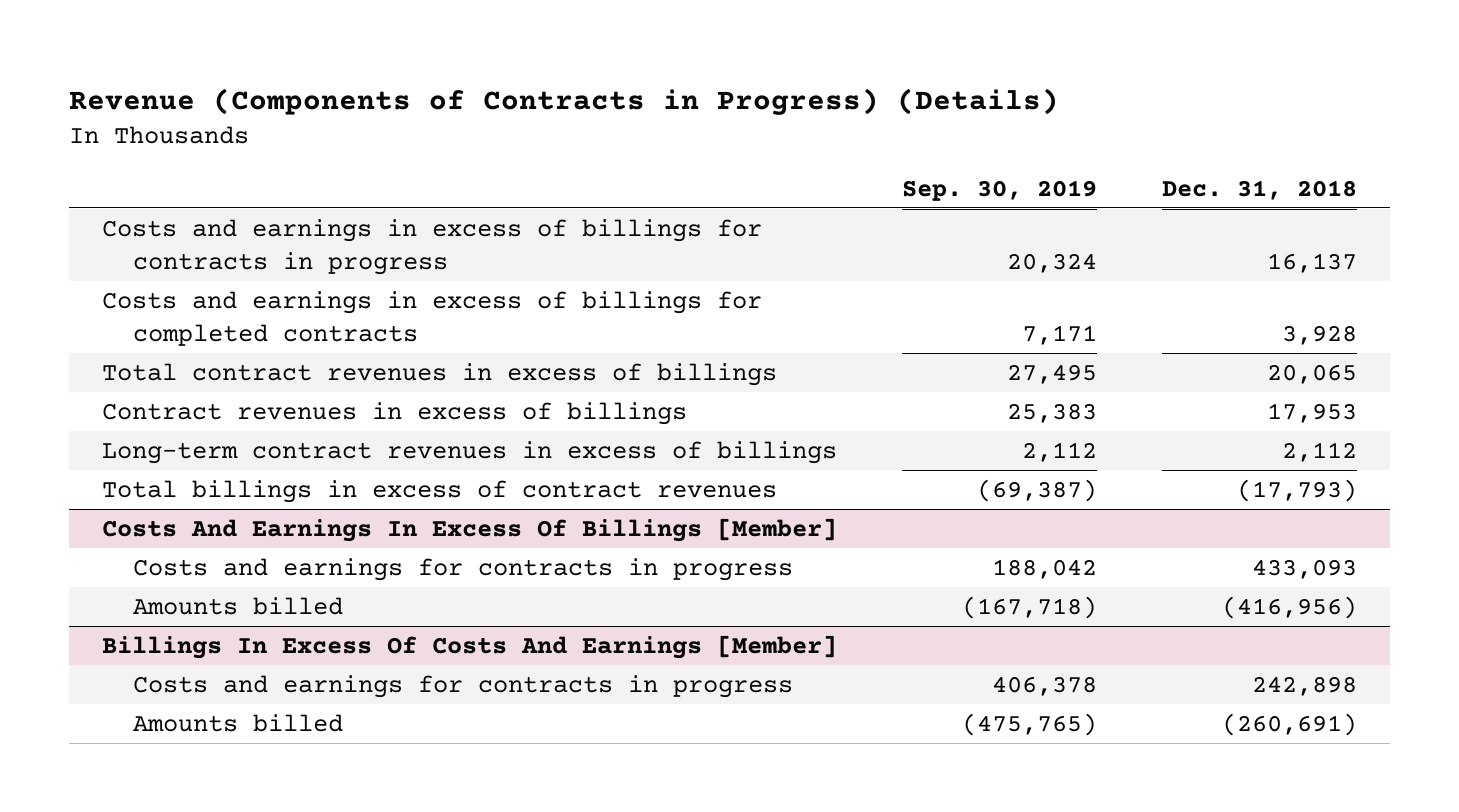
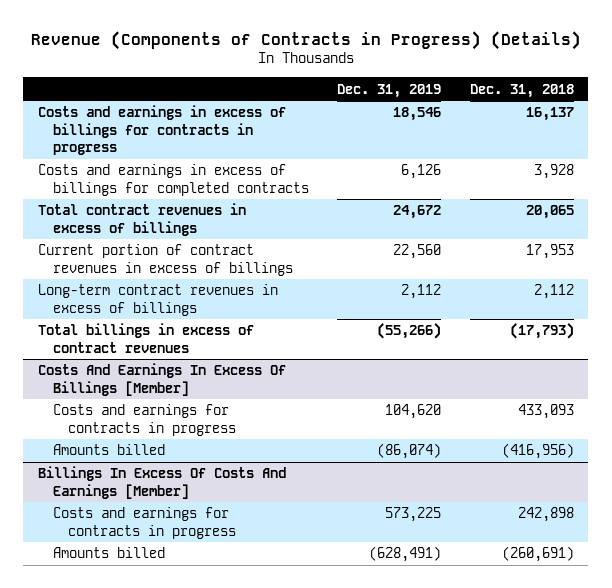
- | Sep. 30, 2019 | Dec. 31, 2018
+ | Dec. 31, 2019 | Dec. 31, 2018
- Contract revenues in excess of billings | 25,383 | 17,953
+ Current portion of contract revenues in excess of billings | 22,560 | 17,953

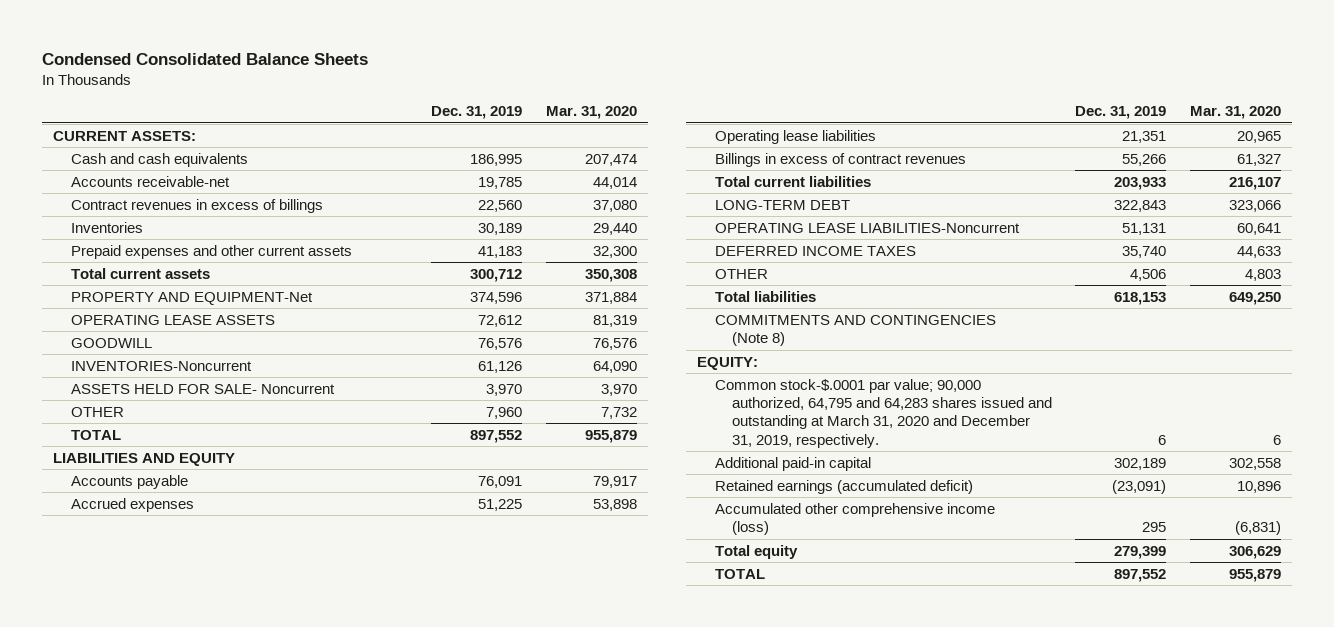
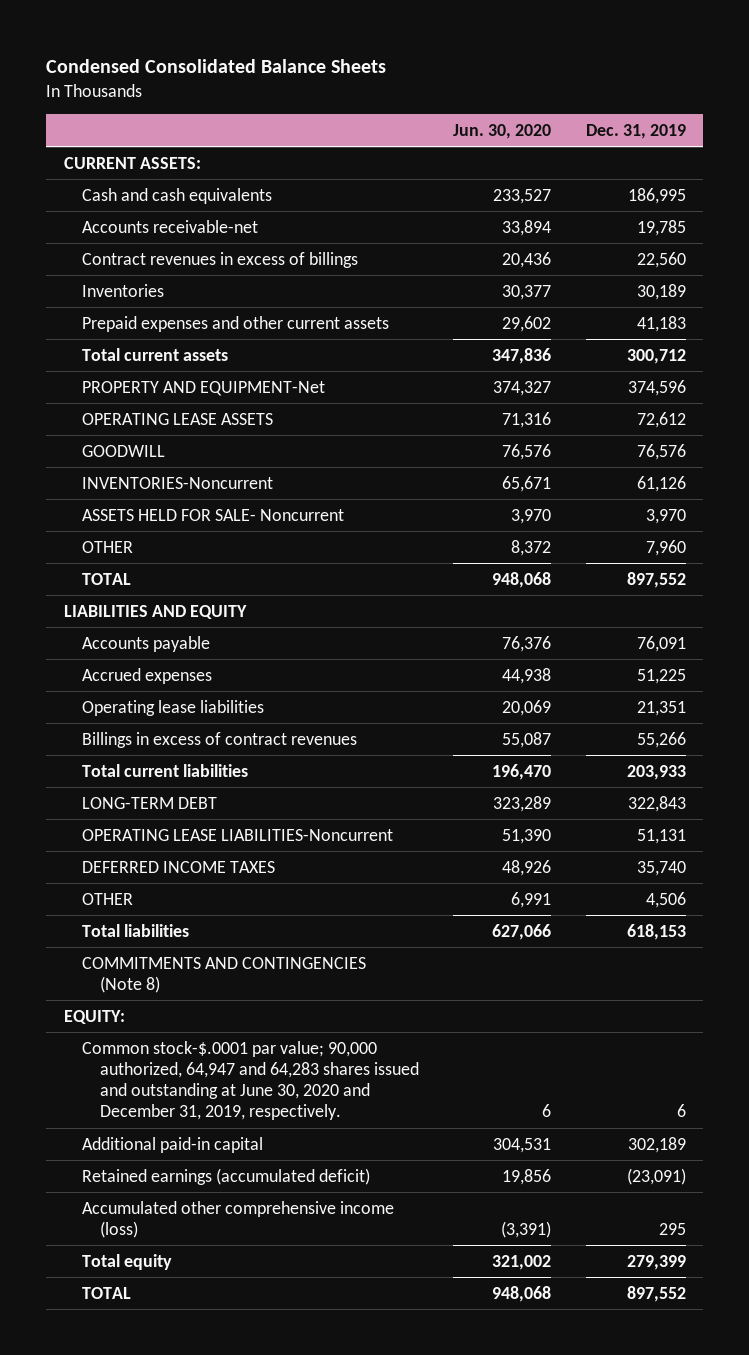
- | Dec. 31, 2019 | Mar. 31, 2020
+ | Jun. 30, 2020 | Dec. 31, 2019
- Common stock-$.0001 par value; 90,000 authorized, 64,795 and 64,283 shares issued and outstanding at March 31, 2020 and December 31, 2019, respectively. | 6 | 6
+ Common stock-$.0001 par value; 90,000 authorized, 64,947 and 64,283 shares issued and outstanding at June 30, 2020 and December 31, 2019, respectively. | 6 | 6

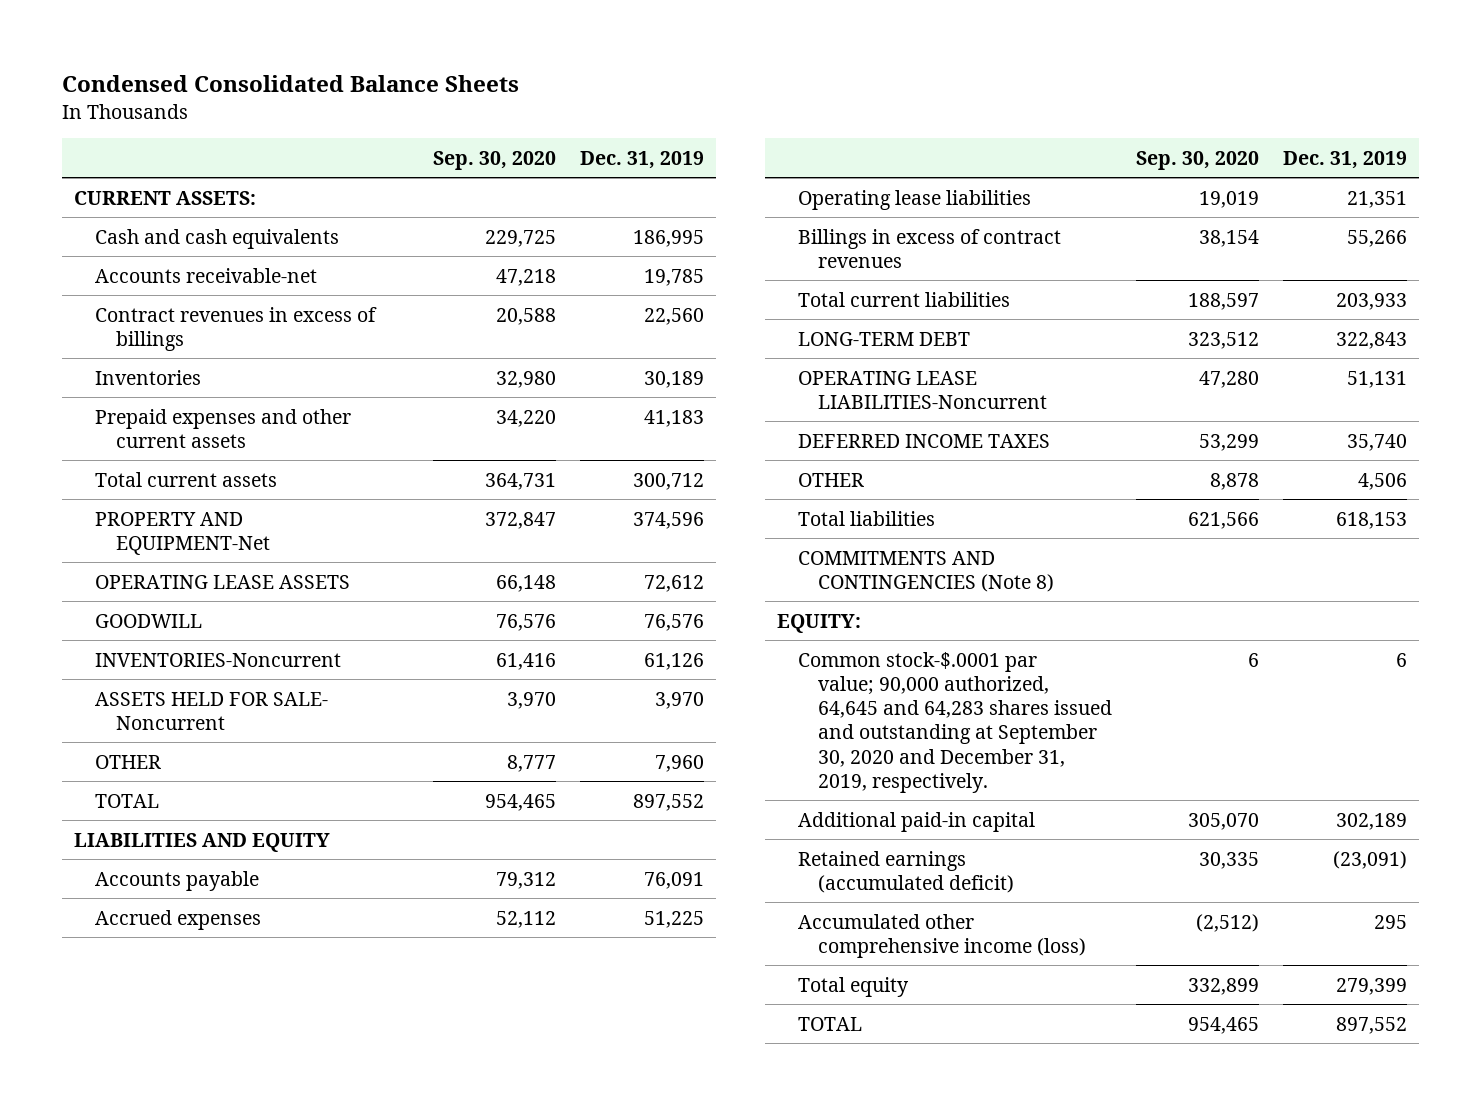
- | Jun. 30, 2020 | Dec. 31, 2019
+ | Sep. 30, 2020 | Dec. 31, 2019
- Common stock-$.0001 par value; 90,000 authorized, 64,947 and 64,283 shares issued and outstanding at June 30, 2020 and December 31, 2019, respectively. | 6 | 6
+ Common stock-$.0001 par value; 90,000 authorized, 64,645 and 64,283 shares issued and outstanding at September 30, 2020 and December 31, 2019, respectively. | 6 | 6

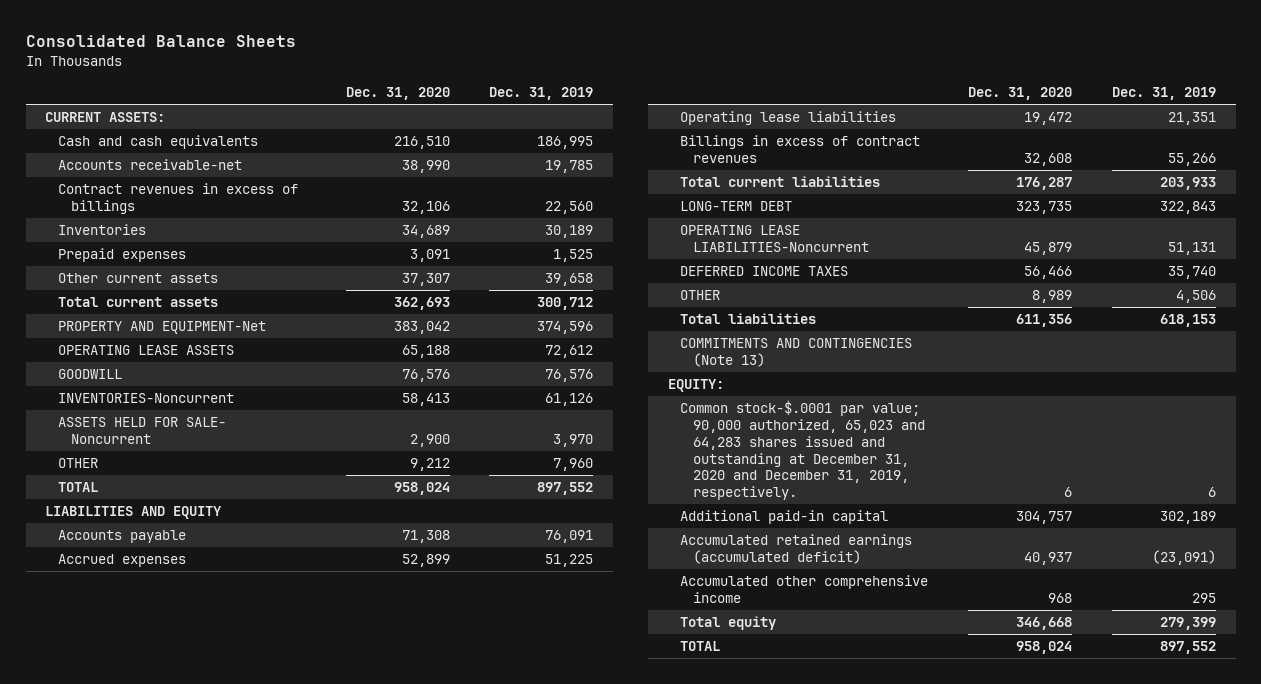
- Condensed Consolidated Balance Sheets
+ Consolidated Balance Sheets
- | Sep. 30, 2020 | Dec. 31, 2019
+ | Dec. 31, 2020 | Dec. 31, 2019
- Prepaid expenses and other current assets | 34,220 | 41,183
+ Prepaid expenses | 3,091 | 1,525
+ Other current assets | 37,307 | 39,658
- COMMITMENTS AND CONTINGENCIES (Note 8)
+ COMMITMENTS AND CONTINGENCIES (Note 13)
- Common stock-$.0001 par value; 90,000 authorized, 64,645 and 64,283 shares issued and outstanding at September 30, 2020 and December 31, 2019, respectively. | 6 | 6
+ Common stock-$.0001 par value; 90,000 authorized, 65,023 and 64,283 shares issued and outstanding at December 31, 2020 and December 31, 2019, respectively. | 6 | 6
- Retained earnings (accumulated deficit) | 30,335 | (23,091)
- Accumulated other comprehensive income (loss) | (2,512) | 295
+ Accumulated retained earnings (accumulated deficit) | 40,937 | (23,091)
+ Accumulated other comprehensive income | 968 | 295

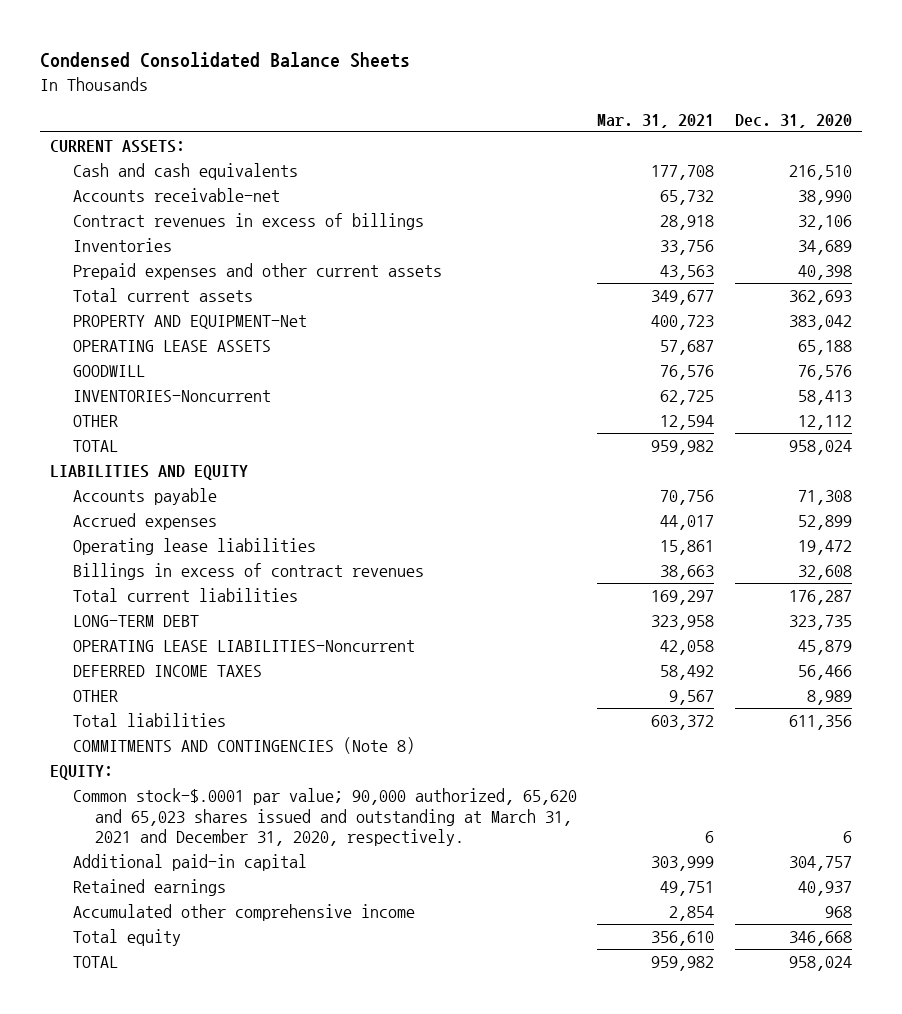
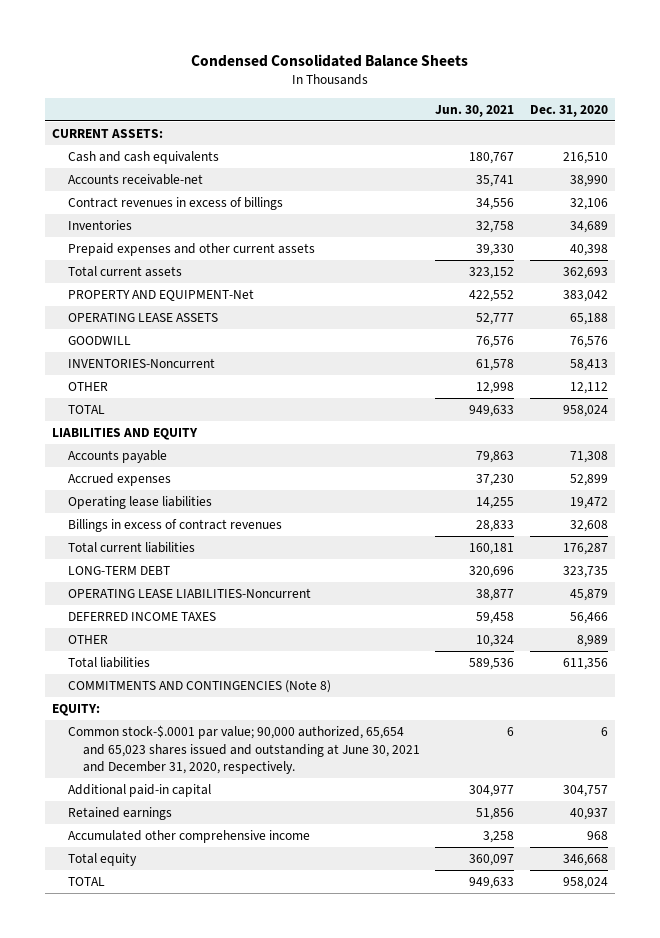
- | Mar. 31, 2021 | Dec. 31, 2020
+ | Jun. 30, 2021 | Dec. 31, 2020
- Common stock-$.0001 par value; 90,000 authorized, 65,620 and 65,023 shares issued and outstanding at March 31, 2021 and December 31, 2020, respectively. | 6 | 6
+ Common stock-$.0001 par value; 90,000 authorized, 65,654 and 65,023 shares issued and outstanding at June 30, 2021 and December 31, 2020, respectively. | 6 | 6

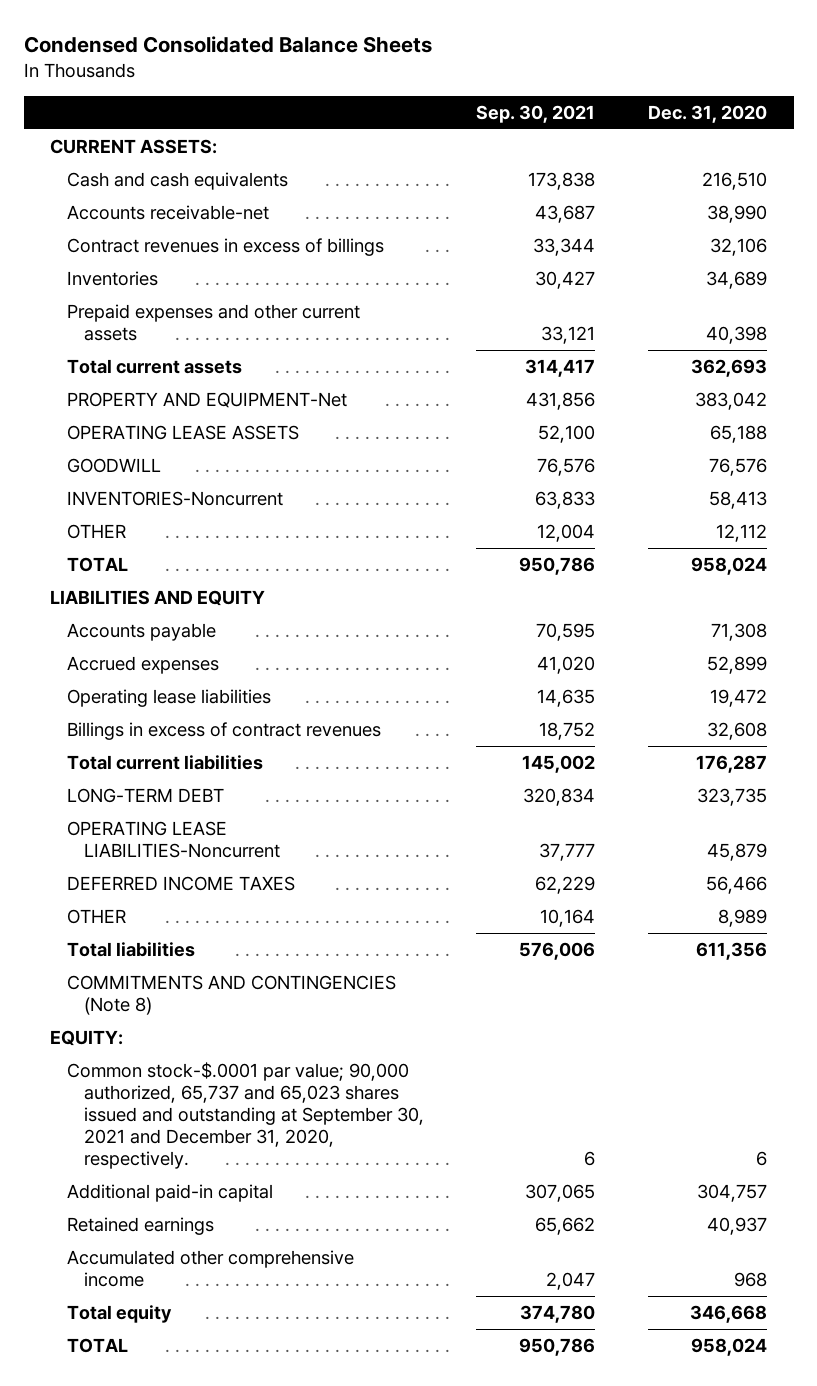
- | Jun. 30, 2021 | Dec. 31, 2020
+ | Sep. 30, 2021 | Dec. 31, 2020
- Common stock-$.0001 par value; 90,000 authorized, 65,654 and 65,023 shares issued and outstanding at June 30, 2021 and December 31, 2020, respectively. | 6 | 6
+ Common stock-$.0001 par value; 90,000 authorized, 65,737 and 65,023 shares issued and outstanding at September 30, 2021 and December 31, 2020, respectively. | 6 | 6

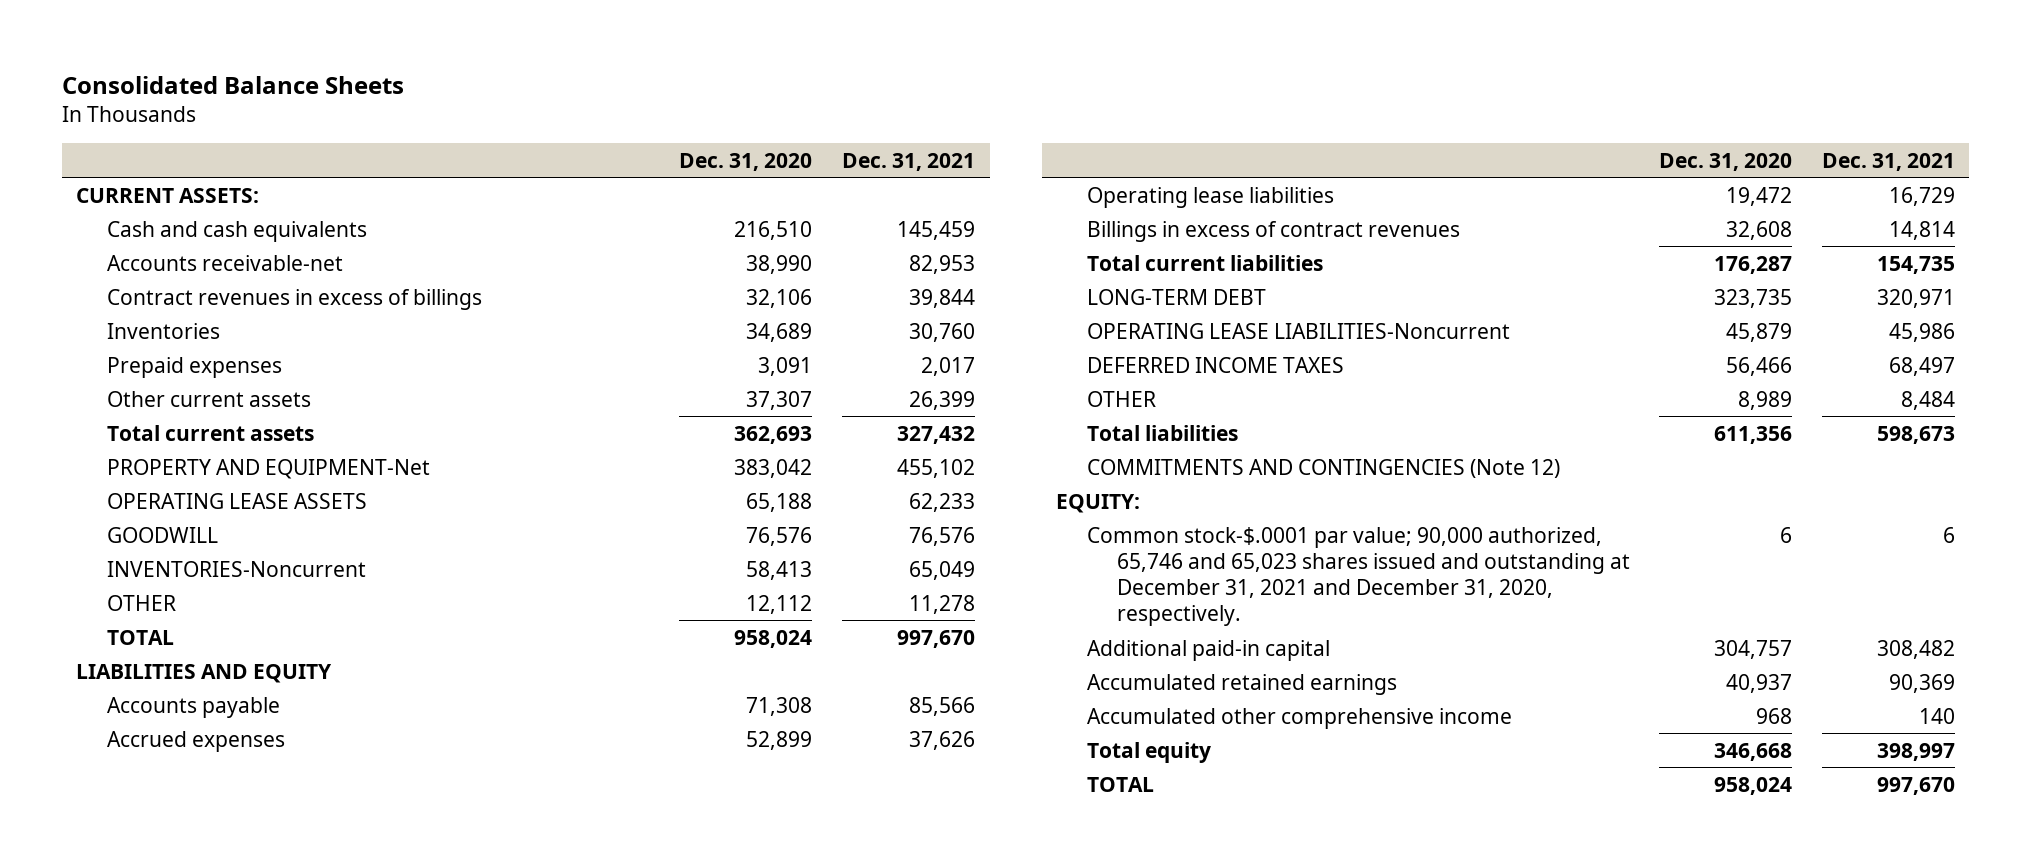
- Condensed Consolidated Balance Sheets
+ Consolidated Balance Sheets
- | Sep. 30, 2021 | Dec. 31, 2020
+ | Dec. 31, 2020 | Dec. 31, 2021
- Prepaid expenses and other current assets | 33,121 | 40,398
+ Prepaid expenses | 3,091 | 2,017
+ Other current assets | 37,307 | 26,399
- COMMITMENTS AND CONTINGENCIES (Note 8)
+ COMMITMENTS AND CONTINGENCIES (Note 12)
- Common stock-$.0001 par value; 90,000 authorized, 65,737 and 65,023 shares issued and outstanding at September 30, 2021 and December 31, 2020, respectively. | 6 | 6
+ Common stock-$.0001 par value; 90,000 authorized, 65,746 and 65,023 shares issued and outstanding at December 31, 2021 and December 31, 2020, respectively. | 6 | 6
- Retained earnings | 65,662 | 40,937
+ Accumulated retained earnings | 40,937 | 90,369

